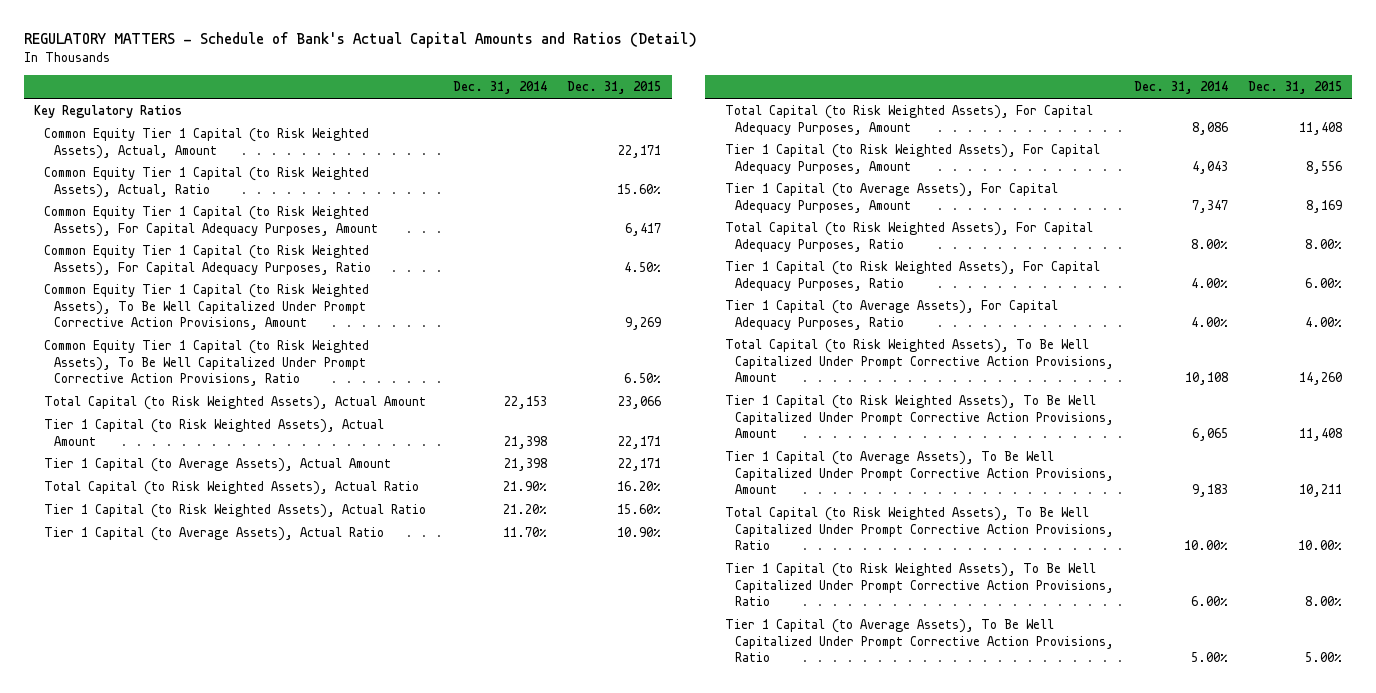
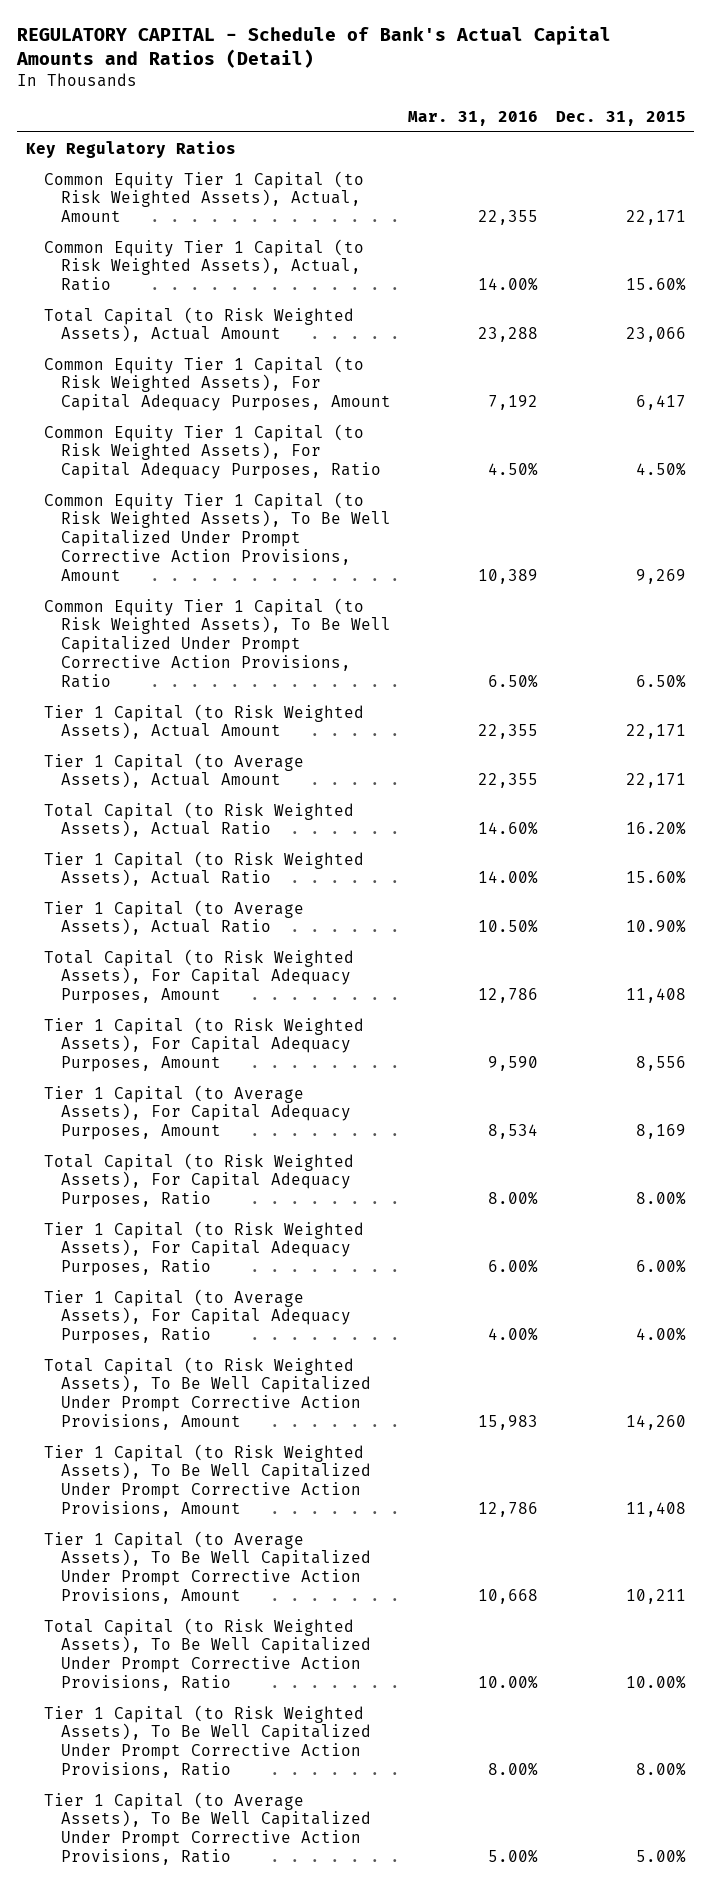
- REGULATORY MATTERS - Schedule of Bank's Actual Capital Amounts and Ratios (Detail)
+ REGULATORY CAPITAL - Schedule of Bank's Actual Capital Amounts and Ratios (Detail)
- | Dec. 31, 2014 | Dec. 31, 2015
+ | Mar. 31, 2016 | Dec. 31, 2015
moved up: Total Capital (to Risk Weighted Assets), Actual Amount | 23,288 | 23,066

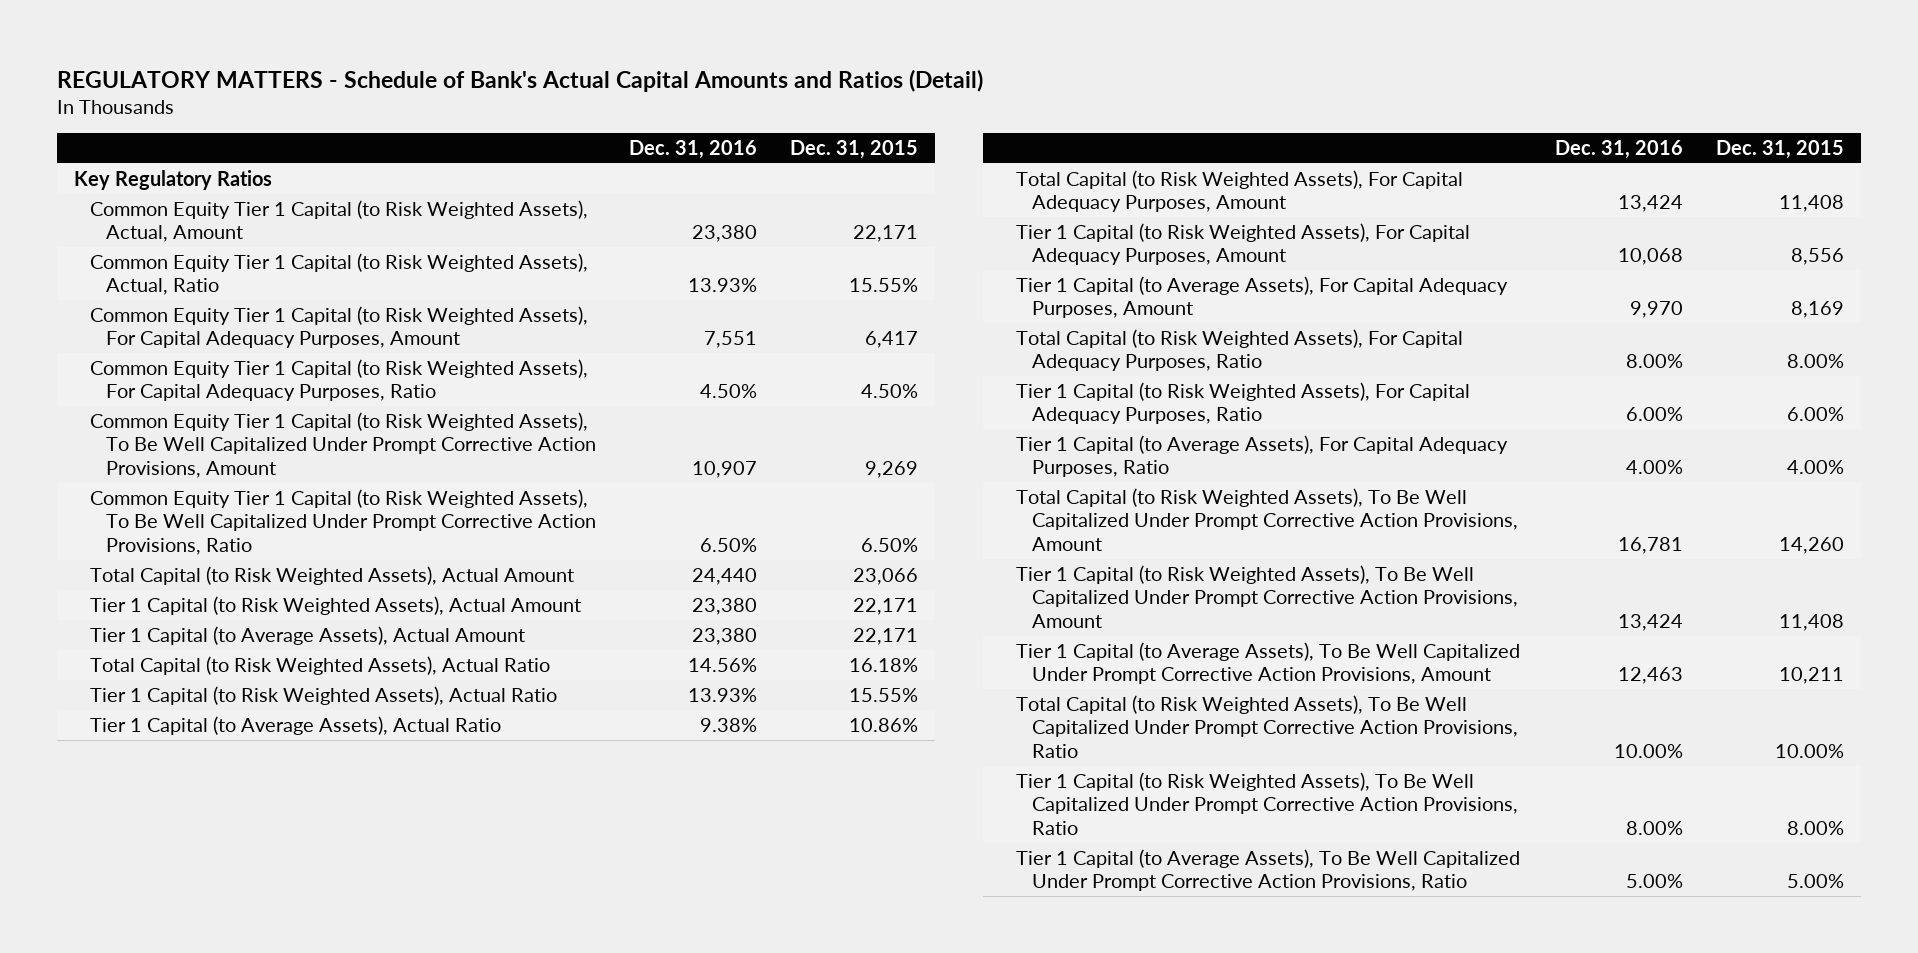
- REGULATORY CAPITAL - Schedule of Bank's Actual Capital Amounts and Ratios (Detail)
+ REGULATORY MATTERS - Schedule of Bank's Actual Capital Amounts and Ratios (Detail)
- | Mar. 31, 2016 | Dec. 31, 2015
+ | Dec. 31, 2016 | Dec. 31, 2015
- Common Equity Tier 1 Capital (to Risk Weighted Assets), Actual, Ratio | 14.00% | 15.60%
+ Common Equity Tier 1 Capital (to Risk Weighted Assets), Actual, Ratio | 13.93% | 15.55%
moved down: Total Capital (to Risk Weighted Assets), Actual Amount | 24,440 | 23,066
- Total Capital (to Risk Weighted Assets), Actual Ratio | 14.60% | 16.20%
- Tier 1 Capital (to Risk Weighted Assets), Actual Ratio | 14.00% | 15.60%
- Tier 1 Capital (to Average Assets), Actual Ratio | 10.50% | 10.90%
+ Total Capital (to Risk Weighted Assets), Actual Ratio | 14.56% | 16.18%
+ Tier 1 Capital (to Risk Weighted Assets), Actual Ratio | 13.93% | 15.55%
+ Tier 1 Capital (to Average Assets), Actual Ratio | 9.38% | 10.86%

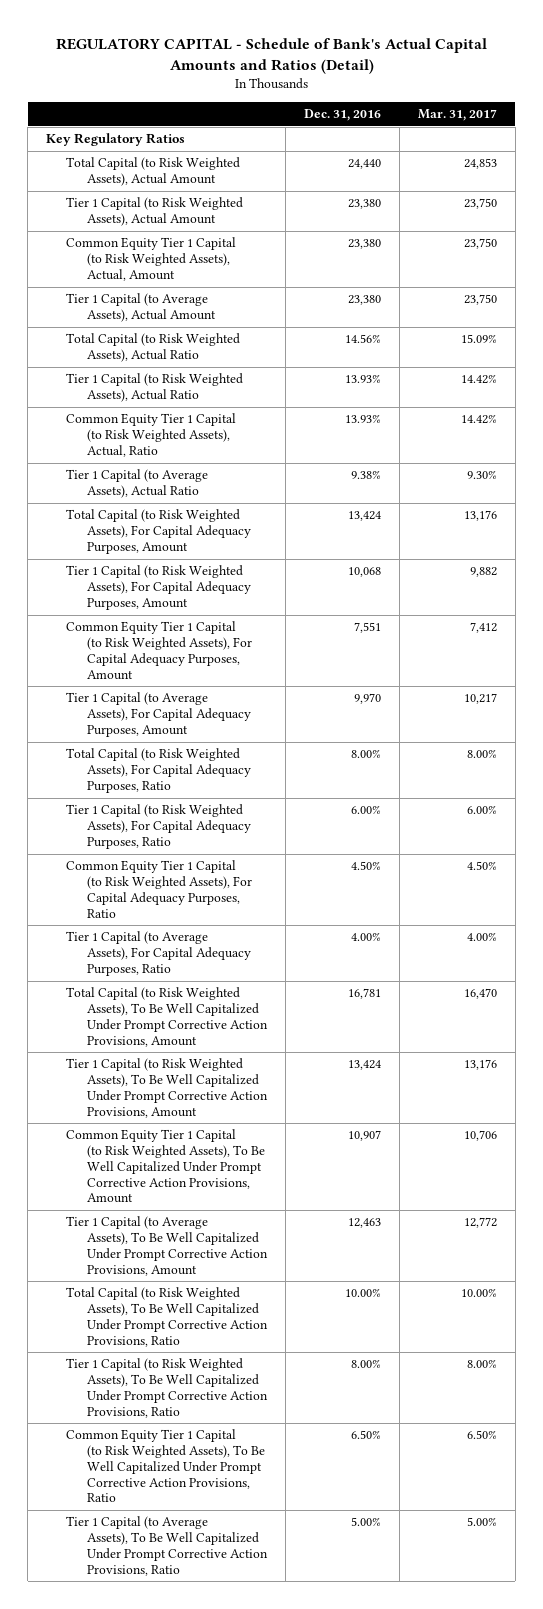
- REGULATORY MATTERS - Schedule of Bank's Actual Capital Amounts and Ratios (Detail)
+ REGULATORY CAPITAL - Schedule of Bank's Actual Capital Amounts and Ratios (Detail)
- | Dec. 31, 2016 | Dec. 31, 2015
+ | Dec. 31, 2016 | Mar. 31, 2017
moved down: Common Equity Tier 1 Capital (to Risk Weighted Assets), Actual, Amount | 23,380 | 23,750
moved down: Common Equity Tier 1 Capital (to Risk Weighted Assets), Actual, Ratio | 13.93% | 14.42%
moved down: Common Equity Tier 1 Capital (to Risk Weighted Assets), For Capital Adequacy Purposes, Amount | 7,551 | 7,412
moved down: Common Equity Tier 1 Capital (to Risk Weighted Assets), For Capital Adequacy Purposes, Ratio | 4.50% | 4.50%
moved down: Common Equity Tier 1 Capital (to Risk Weighted Assets), To Be Well Capitalized Under Prompt Corrective Action Provisions, Amount | 10,907 | 10,706
moved down: Common Equity Tier 1 Capital (to Risk Weighted Assets), To Be Well Capitalized Under Prompt Corrective Action Provisions, Ratio | 6.50% | 6.50%

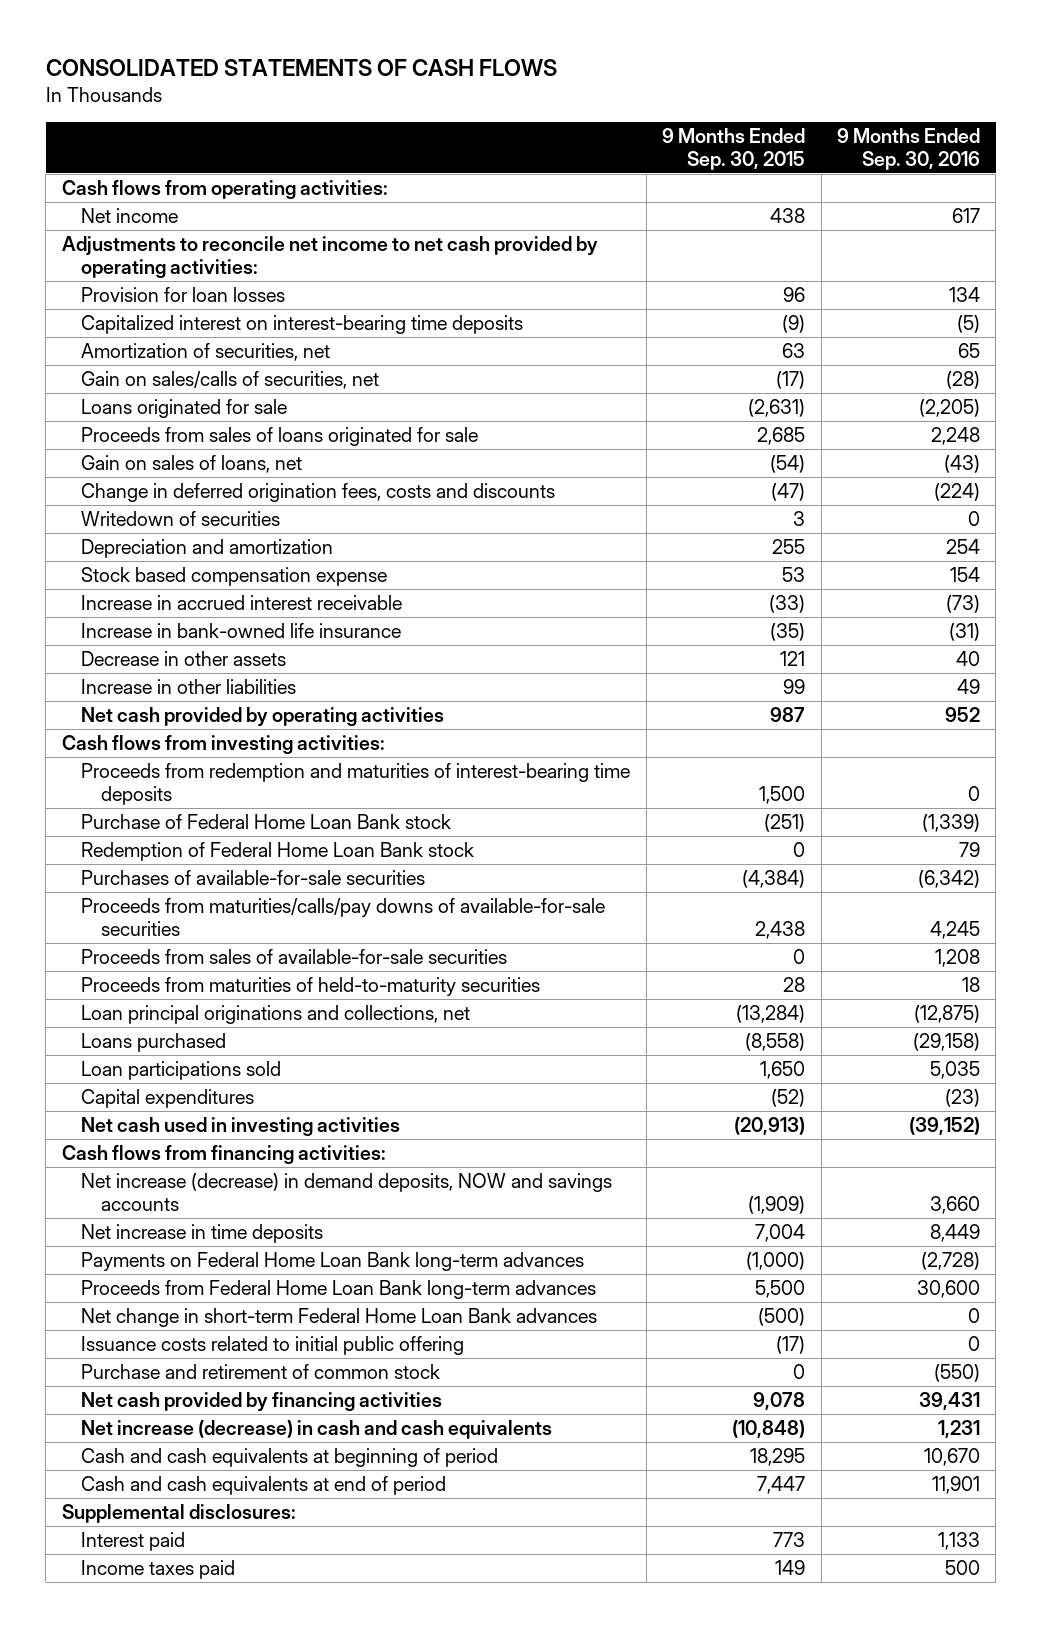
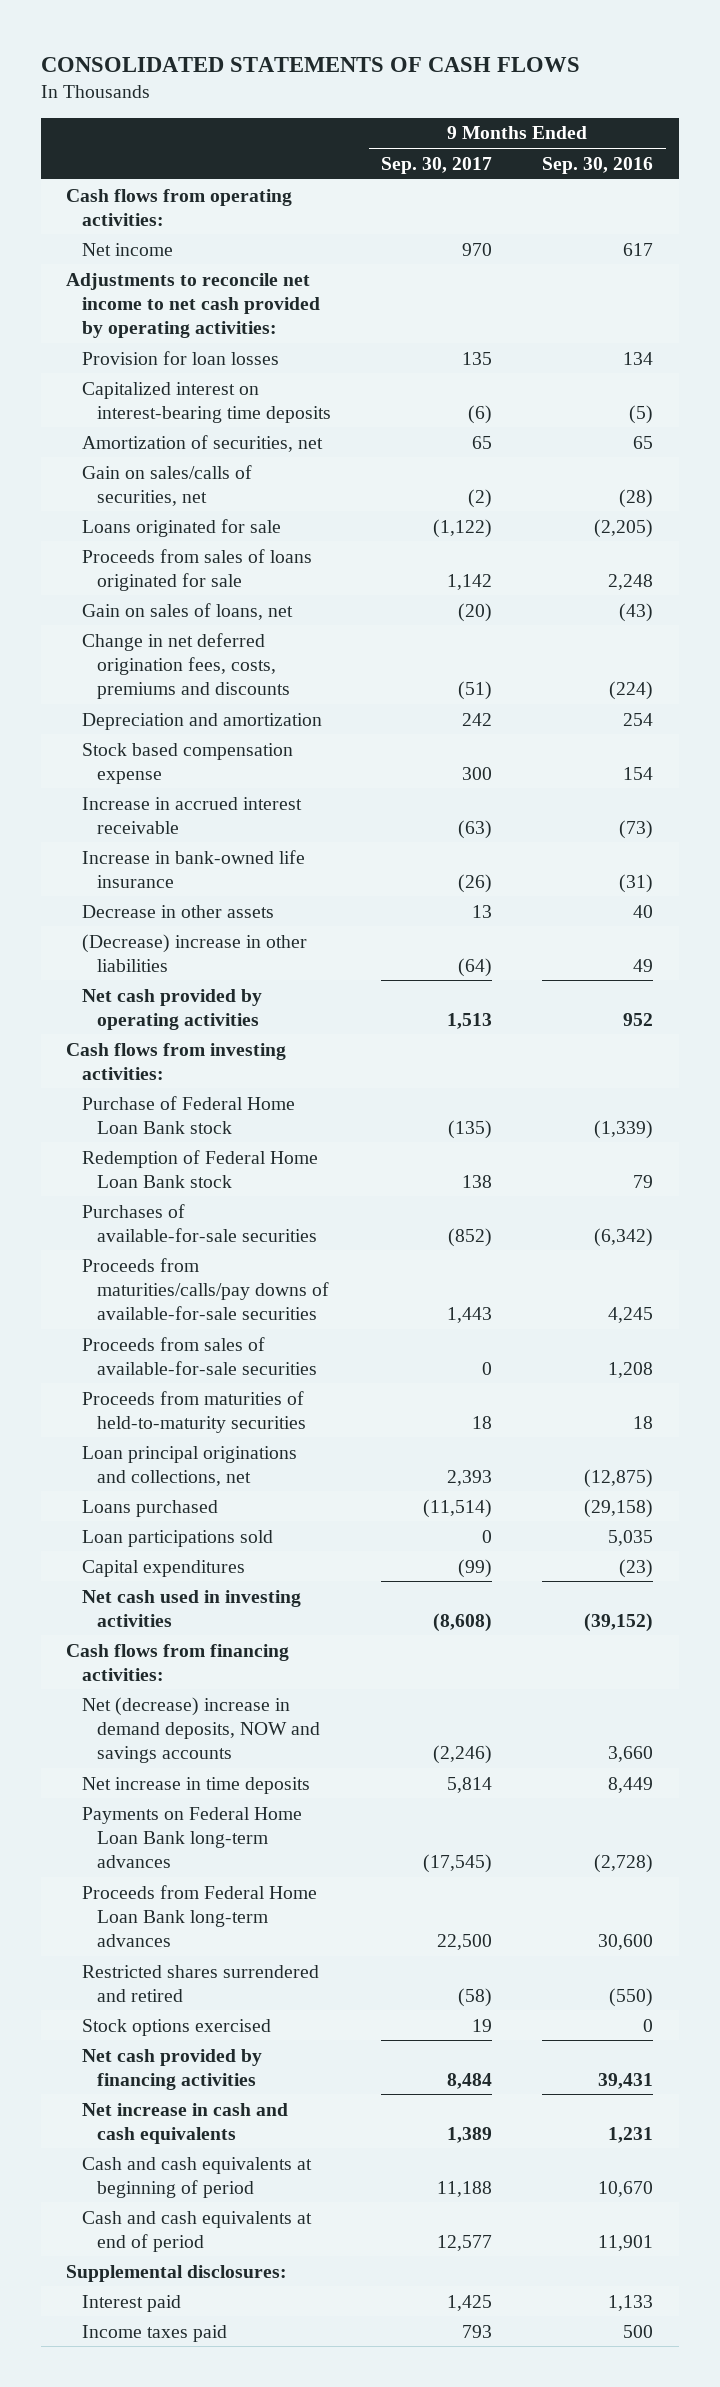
- | 9 Months Ended Sep. 30, 2015 | 9 Months Ended Sep. 30, 2016
+ | 9 Months Ended Sep. 30, 2017 | 9 Months Ended Sep. 30, 2016
- Change in deferred origination fees, costs and discounts | (47) | (224)
- Writedown of securities | 3 | 0
+ Change in net deferred origination fees, costs, premiums and discounts | (51) | (224)
- Increase in other liabilities | 99 | 49
+ (Decrease) increase in other liabilities | (64) | 49
- Proceeds from redemption and maturities of interest-bearing time deposits | 1,500 | 0
- Net increase (decrease) in demand deposits, NOW and savings accounts | (1,909) | 3,660
+ Net (decrease) increase in demand deposits, NOW and savings accounts | (2,246) | 3,660
- Net change in short-term Federal Home Loan Bank advances | (500) | 0
- Issuance costs related to initial public offering | (17) | 0
- Purchase and retirement of common stock | 0 | (550)
+ Restricted shares surrendered and retired | (58) | (550)
+ Stock options exercised | 19 | 0
- Net increase (decrease) in cash and cash equivalents | (10,848) | 1,231
+ Net increase in cash and cash equivalents | 1,389 | 1,231

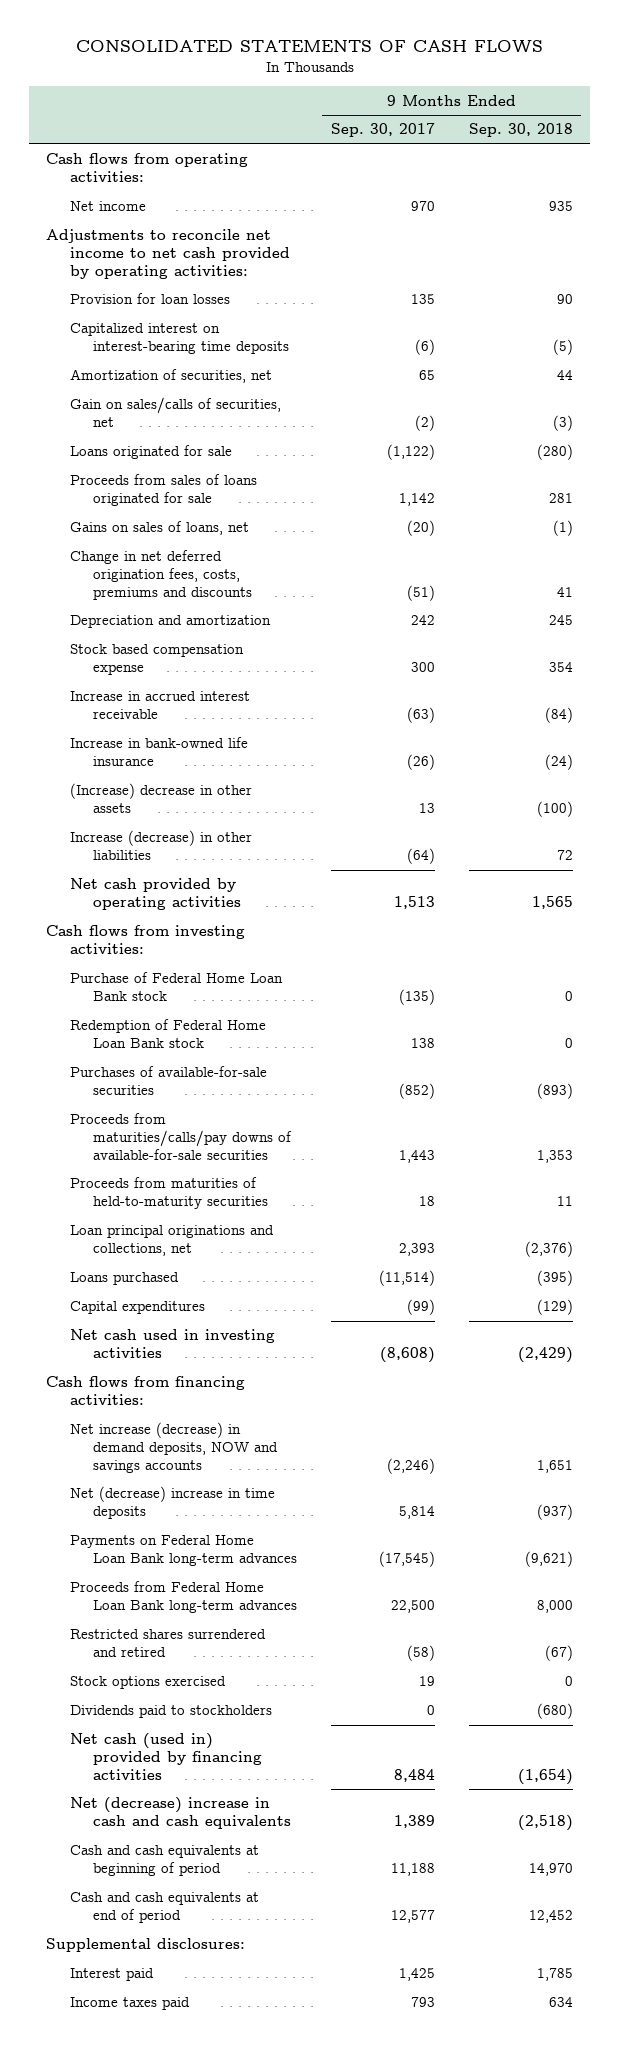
- | 9 Months Ended Sep. 30, 2017 | 9 Months Ended Sep. 30, 2016
+ | 9 Months Ended Sep. 30, 2017 | 9 Months Ended Sep. 30, 2018
- Gain on sales of loans, net | (20) | (43)
+ Gains on sales of loans, net | (20) | (1)
- Decrease in other assets | 13 | 40
- (Decrease) increase in other liabilities | (64) | 49
+ (Increase) decrease in other assets | 13 | (100)
+ Increase (decrease) in other liabilities | (64) | 72
- Proceeds from sales of available-for-sale securities | 0 | 1,208
- Loan participations sold | 0 | 5,035
- Net (decrease) increase in demand deposits, NOW and savings accounts | (2,246) | 3,660
- Net increase in time deposits | 5,814 | 8,449
+ Net increase (decrease) in demand deposits, NOW and savings accounts | (2,246) | 1,651
+ Net (decrease) increase in time deposits | 5,814 | (937)
- Net cash provided by financing activities | 8,484 | 39,431
- Net increase in cash and cash equivalents | 1,389 | 1,231
+ Dividends paid to stockholders | 0 | (680)
+ Net cash (used in) provided by financing activities | 8,484 | (1,654)
+ Net (decrease) increase in cash and cash equivalents | 1,389 | (2,518)

